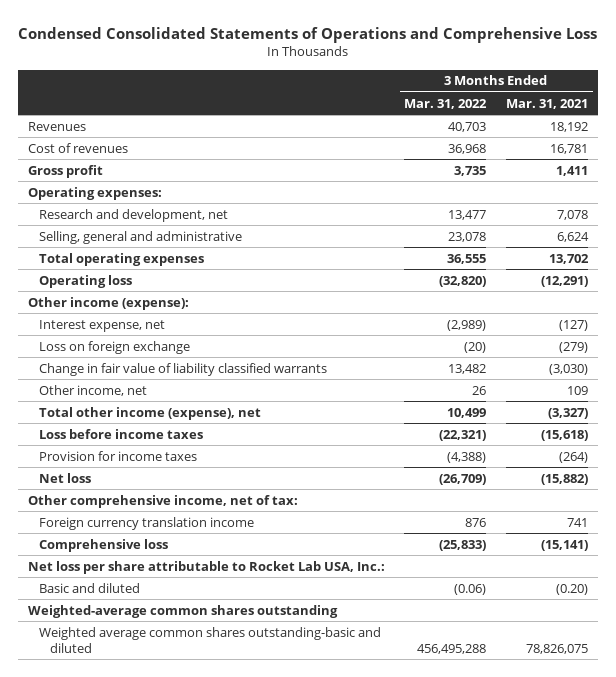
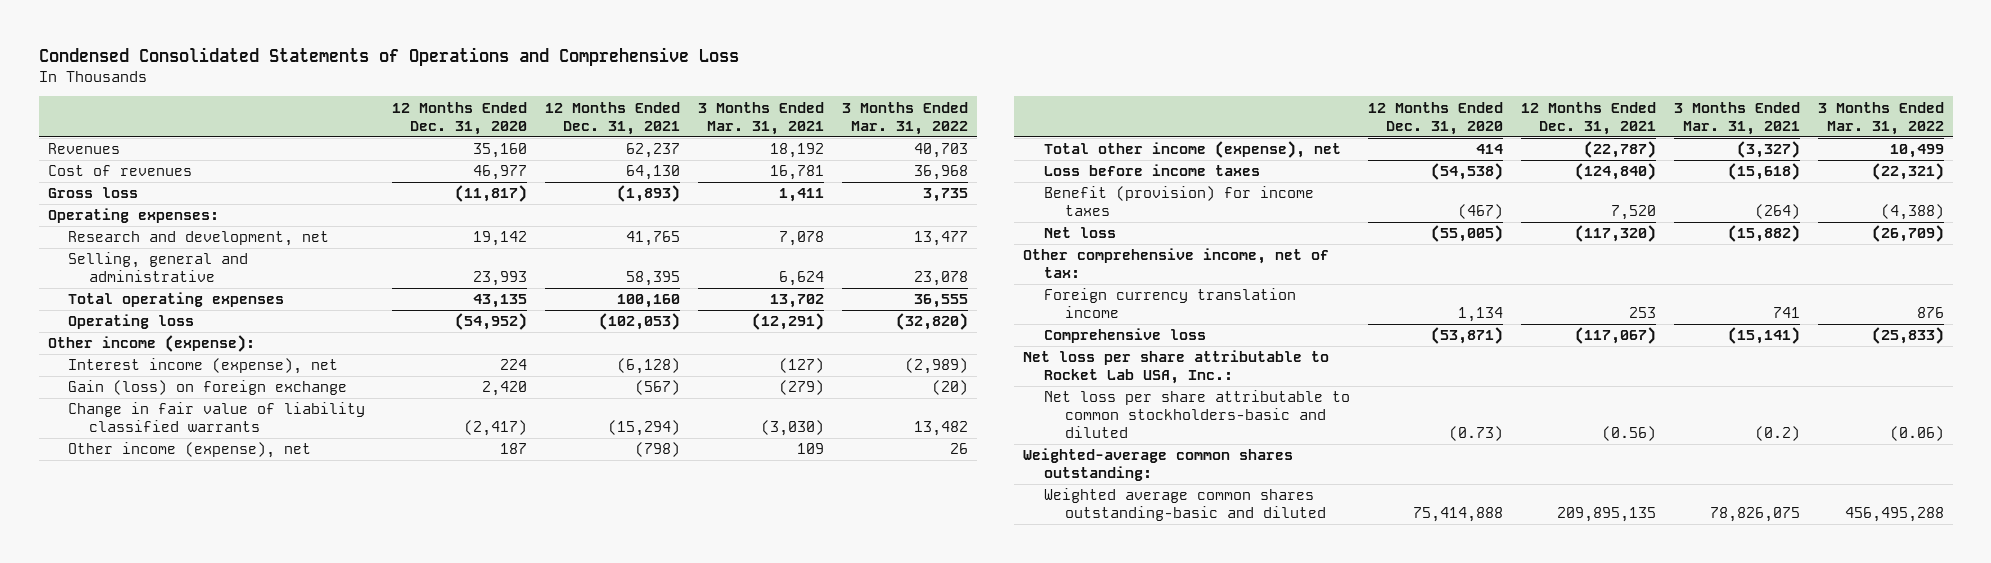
- | 3 Months Ended Mar. 31, 2022 | 3 Months Ended Mar. 31, 2021
+ | 12 Months Ended Dec. 31, 2020 | 12 Months Ended Dec. 31, 2021 | 3 Months Ended Mar. 31, 2021 | 3 Months Ended Mar. 31, 2022
- Gross profit | 3,735 | 1,411
+ Gross loss | (11,817) | (1,893) | 1,411 | 3,735
- Interest expense, net | (2,989) | (127)
- Loss on foreign exchange | (20) | (279)
+ Interest income (expense), net | 224 | (6,128) | (127) | (2,989)
+ Gain (loss) on foreign exchange | 2,420 | (567) | (279) | (20)
- Other income, net | 26 | 109
+ Other income (expense), net | 187 | (798) | 109 | 26
- Provision for income taxes | (4,388) | (264)
+ Benefit (provision) for income taxes | (467) | 7,520 | (264) | (4,388)
- Basic and diluted | (0.06) | (0.20)
- Weighted-average common shares outstanding
+ Net loss per share attributable to common stockholders-basic and diluted | (0.73) | (0.56) | (0.2) | (0.06)
+ Weighted-average common shares outstanding:

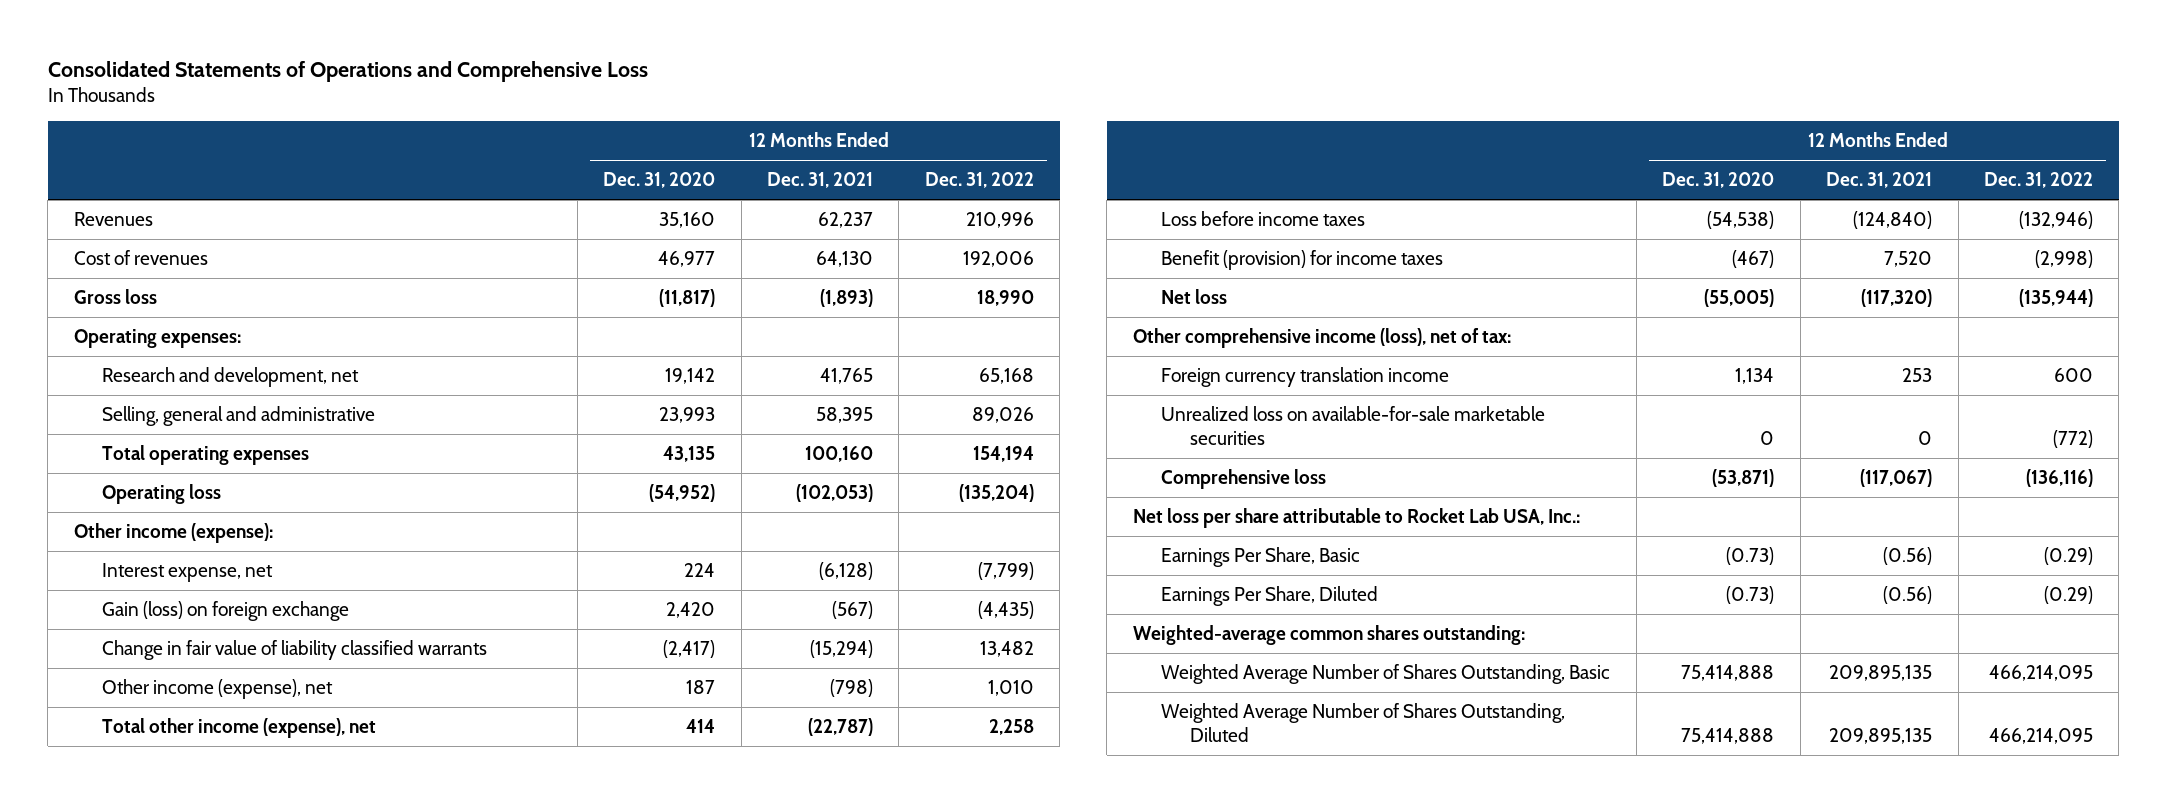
- Condensed Consolidated Statements of Operations and Comprehensive Loss
+ Consolidated Statements of Operations and Comprehensive Loss
- | 12 Months Ended Dec. 31, 2020 | 12 Months Ended Dec. 31, 2021 | 3 Months Ended Mar. 31, 2021 | 3 Months Ended Mar. 31, 2022
+ | 12 Months Ended Dec. 31, 2020 | 12 Months Ended Dec. 31, 2021 | 12 Months Ended Dec. 31, 2022
- Interest income (expense), net | 224 | (6,128) | (127) | (2,989)
+ Interest expense, net | 224 | (6,128) | (7,799)
- Other comprehensive income, net of tax:
+ Other comprehensive income (loss), net of tax:
+ Unrealized loss on available-for-sale marketable securities | 0 | 0 | (772)
- Net loss per share attributable to common stockholders-basic and diluted | (0.73) | (0.56) | (0.2) | (0.06)
+ Earnings Per Share, Basic | (0.73) | (0.56) | (0.29)
+ Earnings Per Share, Diluted | (0.73) | (0.56) | (0.29)
- Weighted average common shares outstanding-basic and diluted | 75,414,888 | 209,895,135 | 78,826,075 | 456,495,288
+ Weighted Average Number of Shares Outstanding, Basic | 75,414,888 | 209,895,135 | 466,214,095
+ Weighted Average Number of Shares Outstanding, Diluted | 75,414,888 | 209,895,135 | 466,214,095

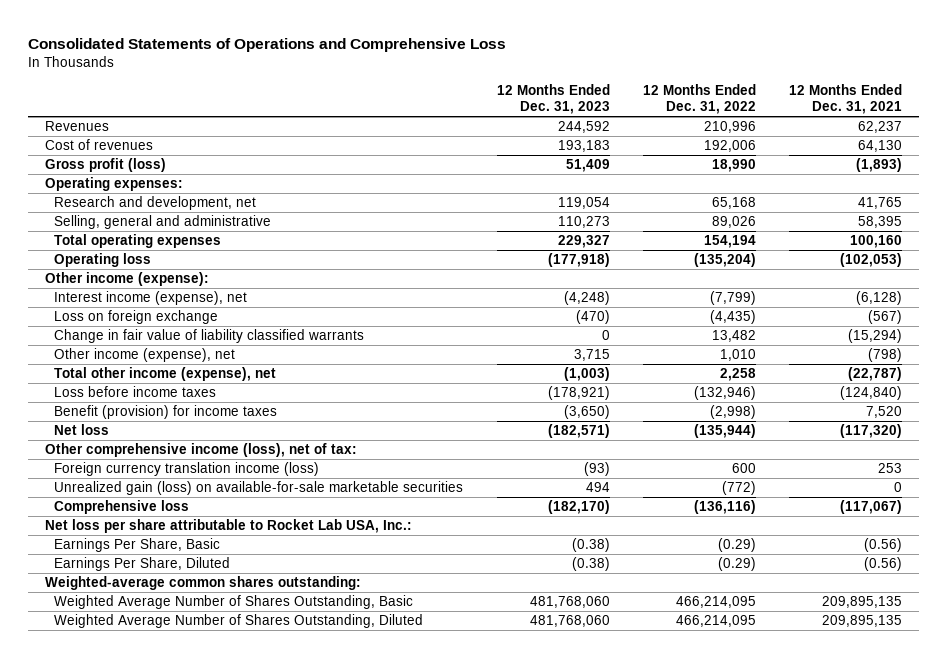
- | 12 Months Ended Dec. 31, 2020 | 12 Months Ended Dec. 31, 2021 | 12 Months Ended Dec. 31, 2022
+ | 12 Months Ended Dec. 31, 2023 | 12 Months Ended Dec. 31, 2022 | 12 Months Ended Dec. 31, 2021
- Gross loss | (11,817) | (1,893) | 18,990
+ Gross profit (loss) | 51,409 | 18,990 | (1,893)
- Interest expense, net | 224 | (6,128) | (7,799)
- Gain (loss) on foreign exchange | 2,420 | (567) | (4,435)
+ Interest income (expense), net | (4,248) | (7,799) | (6,128)
+ Loss on foreign exchange | (470) | (4,435) | (567)
- Foreign currency translation income | 1,134 | 253 | 600
- Unrealized loss on available-for-sale marketable securities | 0 | 0 | (772)
+ Foreign currency translation income (loss) | (93) | 600 | 253
+ Unrealized gain (loss) on available-for-sale marketable securities | 494 | (772) | 0

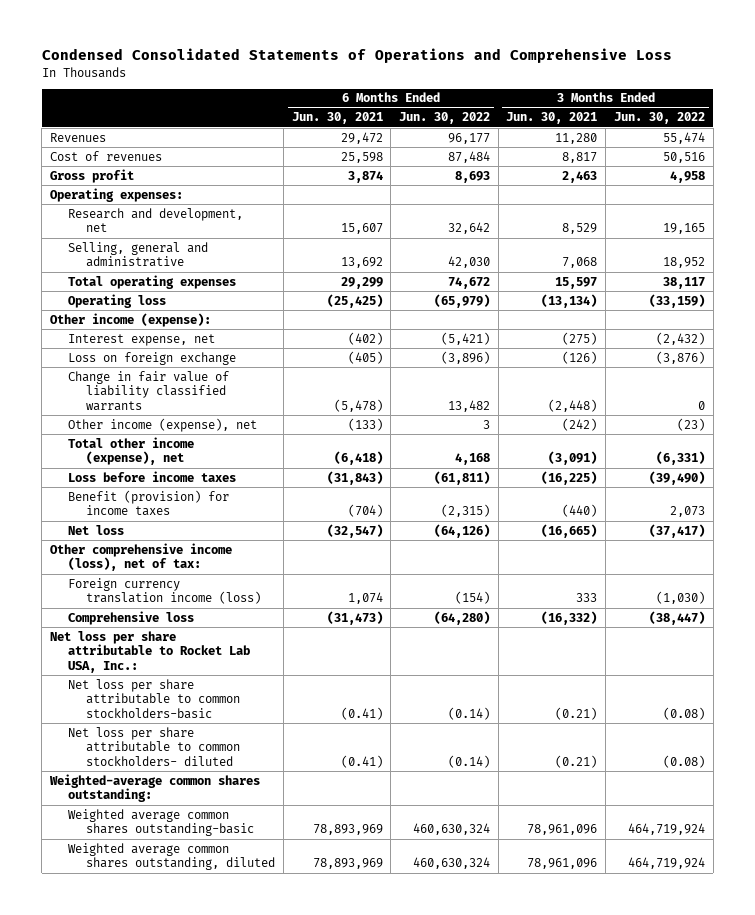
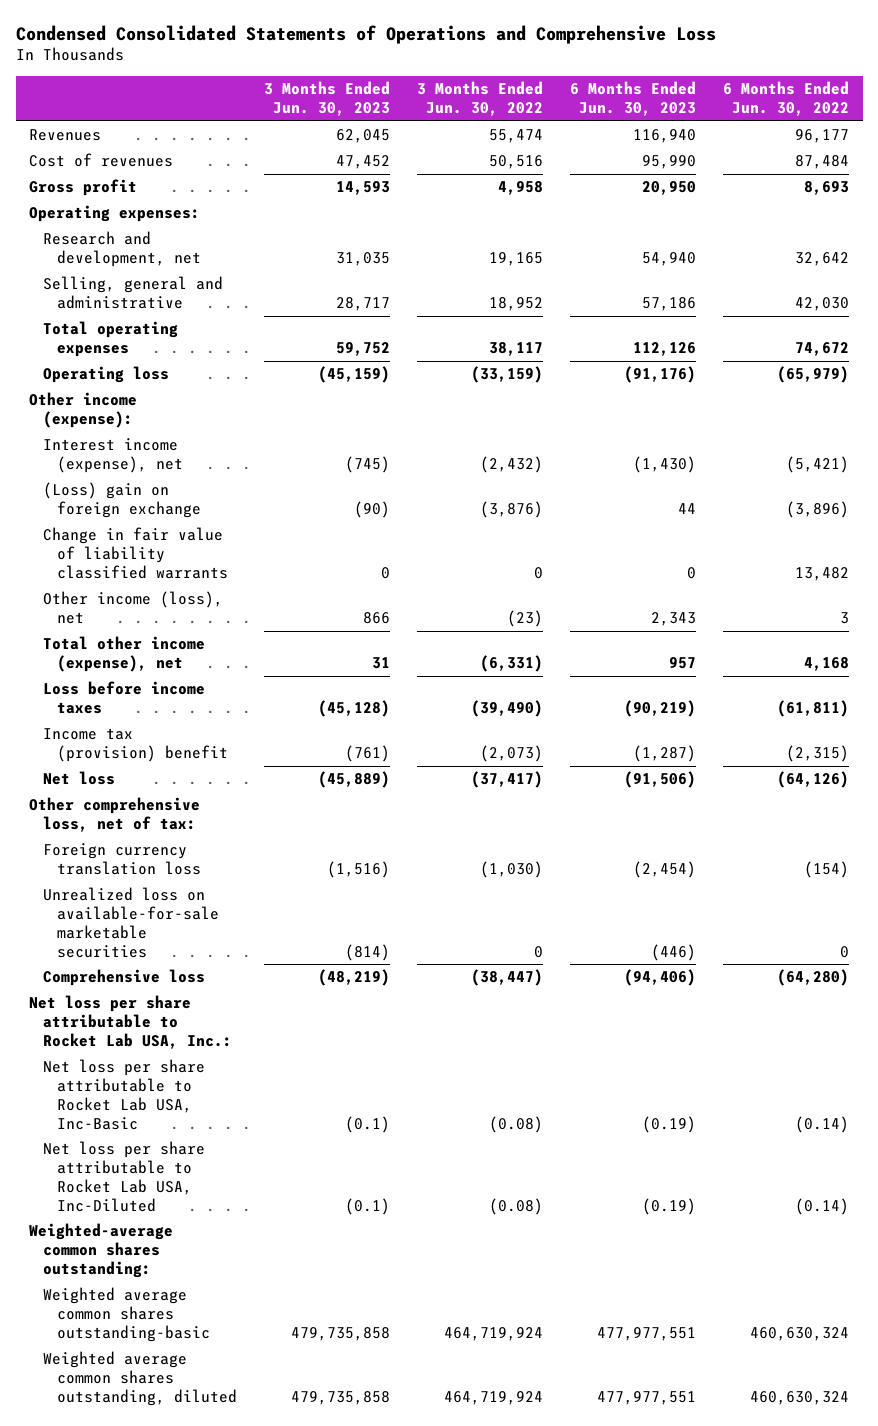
- | 6 Months Ended Jun. 30, 2021 | 6 Months Ended Jun. 30, 2022 | 3 Months Ended Jun. 30, 2021 | 3 Months Ended Jun. 30, 2022
+ | 3 Months Ended Jun. 30, 2023 | 3 Months Ended Jun. 30, 2022 | 6 Months Ended Jun. 30, 2023 | 6 Months Ended Jun. 30, 2022
- Interest expense, net | (402) | (5,421) | (275) | (2,432)
- Loss on foreign exchange | (405) | (3,896) | (126) | (3,876)
+ Interest income (expense), net | (745) | (2,432) | (1,430) | (5,421)
+ (Loss) gain on foreign exchange | (90) | (3,876) | 44 | (3,896)
- Other income (expense), net | (133) | 3 | (242) | (23)
+ Other income (loss), net | 866 | (23) | 2,343 | 3
- Benefit (provision) for income taxes | (704) | (2,315) | (440) | 2,073
+ Income tax (provision) benefit | (761) | (2,073) | (1,287) | (2,315)
- Other comprehensive income (loss), net of tax:
- Foreign currency translation income (loss) | 1,074 | (154) | 333 | (1,030)
+ Other comprehensive loss, net of tax:
+ Foreign currency translation loss | (1,516) | (1,030) | (2,454) | (154)
+ Unrealized loss on available-for-sale marketable securities | (814) | 0 | (446) | 0
- Net loss per share attributable to common stockholders-basic | (0.41) | (0.14) | (0.21) | (0.08)
- Net loss per share attributable to common stockholders- diluted | (0.41) | (0.14) | (0.21) | (0.08)
+ Net loss per share attributable to Rocket Lab USA, Inc-Basic | (0.1) | (0.08) | (0.19) | (0.14)
+ Net loss per share attributable to Rocket Lab USA, Inc-Diluted | (0.1) | (0.08) | (0.19) | (0.14)

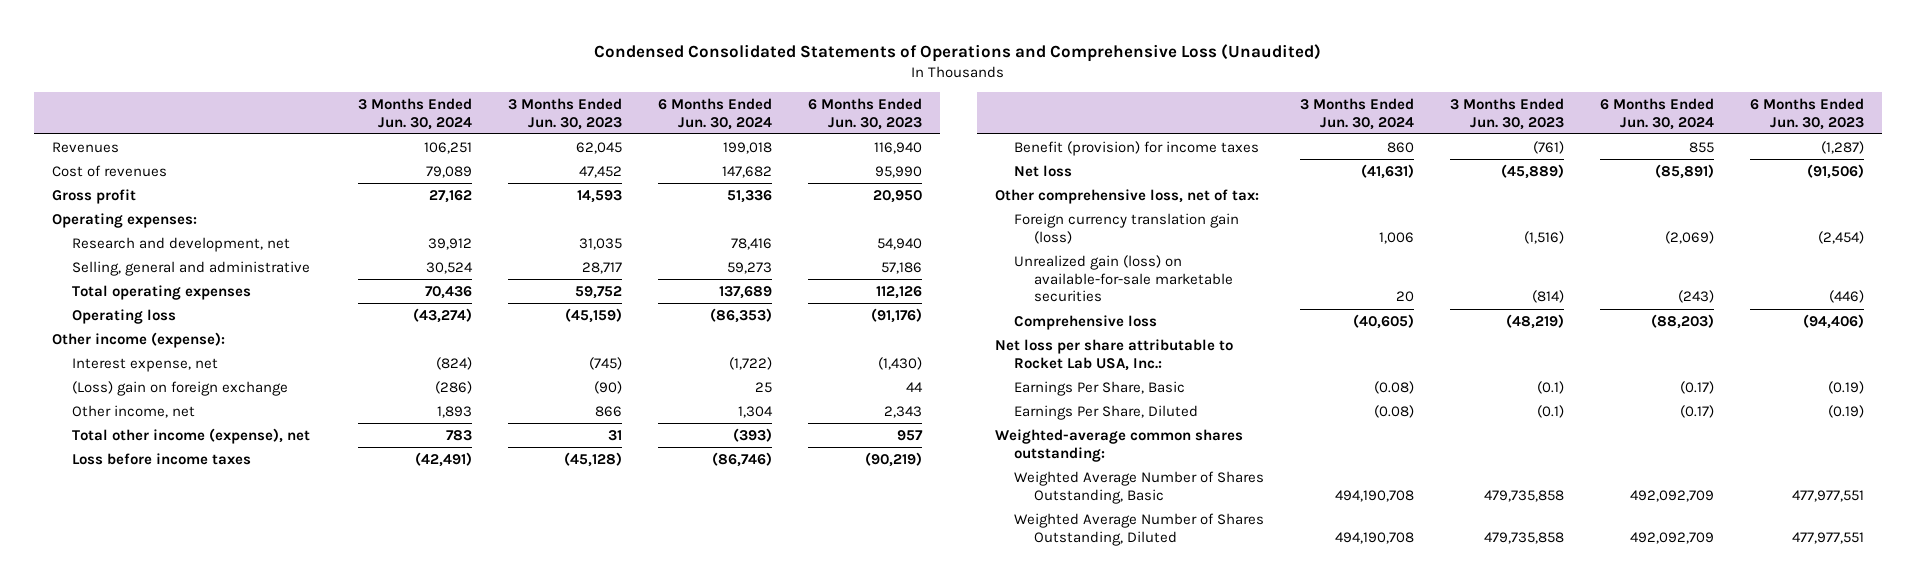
- Condensed Consolidated Statements of Operations and Comprehensive Loss
+ Condensed Consolidated Statements of Operations and Comprehensive Loss (Unaudited)
- | 3 Months Ended Jun. 30, 2023 | 3 Months Ended Jun. 30, 2022 | 6 Months Ended Jun. 30, 2023 | 6 Months Ended Jun. 30, 2022
+ | 3 Months Ended Jun. 30, 2024 | 3 Months Ended Jun. 30, 2023 | 6 Months Ended Jun. 30, 2024 | 6 Months Ended Jun. 30, 2023
- Interest income (expense), net | (745) | (2,432) | (1,430) | (5,421)
+ Interest expense, net | (824) | (745) | (1,722) | (1,430)
- Change in fair value of liability classified warrants | 0 | 0 | 0 | 13,482
- Other income (loss), net | 866 | (23) | 2,343 | 3
+ Other income, net | 1,893 | 866 | 1,304 | 2,343
- Income tax (provision) benefit | (761) | (2,073) | (1,287) | (2,315)
+ Benefit (provision) for income taxes | 860 | (761) | 855 | (1,287)
- Foreign currency translation loss | (1,516) | (1,030) | (2,454) | (154)
- Unrealized loss on available-for-sale marketable securities | (814) | 0 | (446) | 0
+ Foreign currency translation gain (loss) | 1,006 | (1,516) | (2,069) | (2,454)
+ Unrealized gain (loss) on available-for-sale marketable securities | 20 | (814) | (243) | (446)
- Net loss per share attributable to Rocket Lab USA, Inc-Basic | (0.1) | (0.08) | (0.19) | (0.14)
- Net loss per share attributable to Rocket Lab USA, Inc-Diluted | (0.1) | (0.08) | (0.19) | (0.14)
+ Earnings Per Share, Basic | (0.08) | (0.1) | (0.17) | (0.19)
+ Earnings Per Share, Diluted | (0.08) | (0.1) | (0.17) | (0.19)
- Weighted average common shares outstanding-basic | 479,735,858 | 464,719,924 | 477,977,551 | 460,630,324
- Weighted average common shares outstanding, diluted | 479,735,858 | 464,719,924 | 477,977,551 | 460,630,324
+ Weighted Average Number of Shares Outstanding, Basic | 494,190,708 | 479,735,858 | 492,092,709 | 477,977,551
+ Weighted Average Number of Shares Outstanding, Diluted | 494,190,708 | 479,735,858 | 492,092,709 | 477,977,551

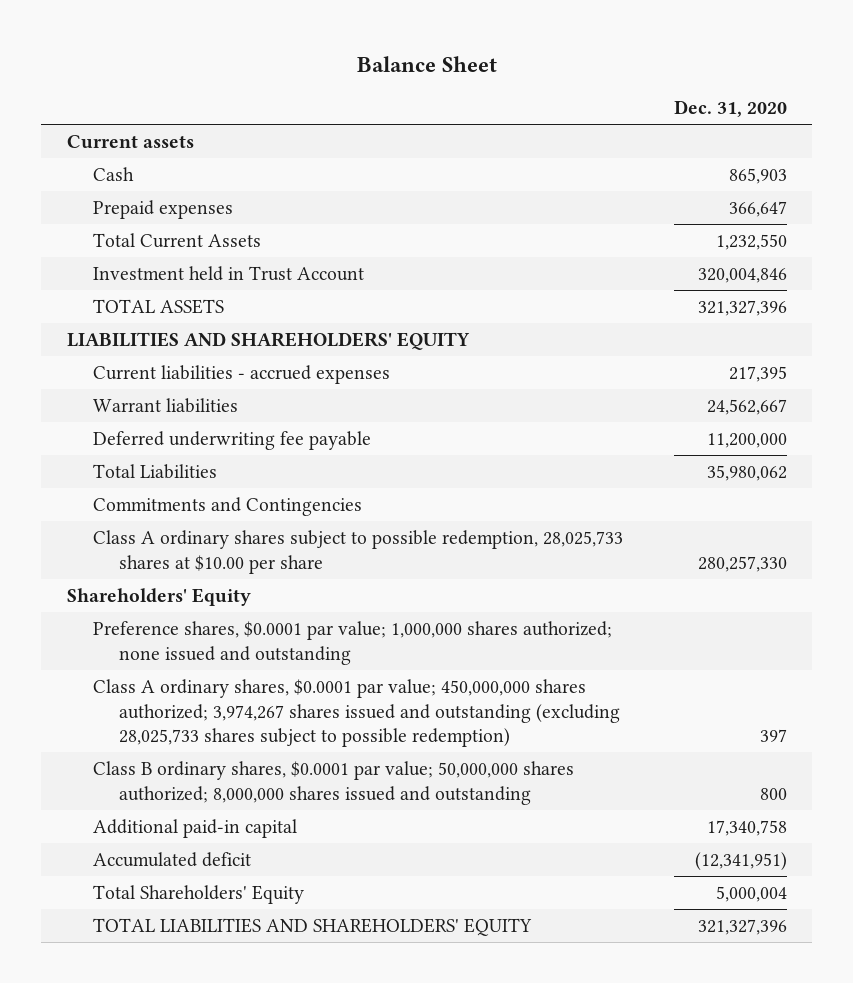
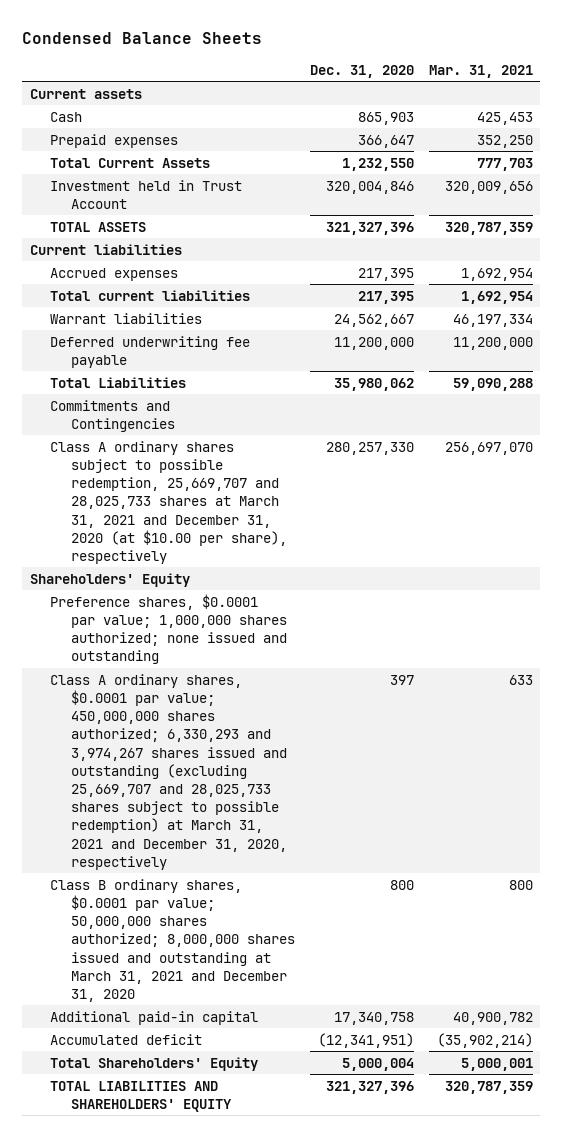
- Balance Sheet
+ Condensed Balance Sheets
- | Dec. 31, 2020
+ | Dec. 31, 2020 | Mar. 31, 2021
- LIABILITIES AND SHAREHOLDERS' EQUITY
- Current liabilities - accrued expenses | 217,395
+ Current liabilities
+ Accrued expenses | 217,395 | 1,692,954
+ Total current liabilities | 217,395 | 1,692,954
- Class A ordinary shares subject to possible redemption, 28,025,733 shares at $10.00 per share | 280,257,330
+ Class A ordinary shares subject to possible redemption, 25,669,707 and 28,025,733 shares at March 31, 2021 and December 31, 2020 (at $10.00 per share), respectively | 280,257,330 | 256,697,070
- Class A ordinary shares, $0.0001 par value; 450,000,000 shares authorized; 3,974,267 shares issued and outstanding (excluding 28,025,733 shares subject to possible redemption) | 397
- Class B ordinary shares, $0.0001 par value; 50,000,000 shares authorized; 8,000,000 shares issued and outstanding | 800
+ Class A ordinary shares, $0.0001 par value; 450,000,000 shares authorized; 6,330,293 and 3,974,267 shares issued and outstanding (excluding 25,669,707 and 28,025,733 shares subject to possible redemption) at March 31, 2021 and December 31, 2020, respectively | 397 | 633
+ Class B ordinary shares, $0.0001 par value; 50,000,000 shares authorized; 8,000,000 shares issued and outstanding at March 31, 2021 and December 31, 2020 | 800 | 800

